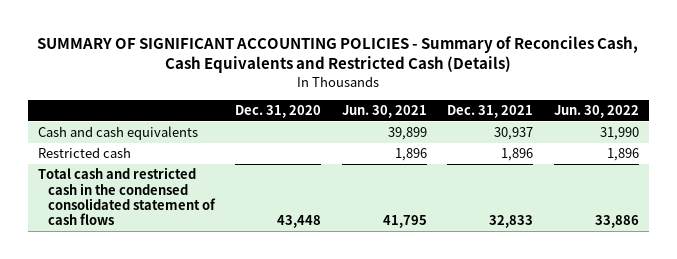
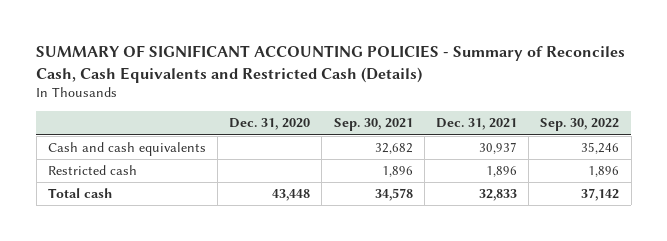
- | Dec. 31, 2020 | Jun. 30, 2021 | Dec. 31, 2021 | Jun. 30, 2022
+ | Dec. 31, 2020 | Sep. 30, 2021 | Dec. 31, 2021 | Sep. 30, 2022
- Total cash and restricted cash in the condensed consolidated statement of cash flows | 43,448 | 41,795 | 32,833 | 33,886
+ Total cash | 43,448 | 34,578 | 32,833 | 37,142

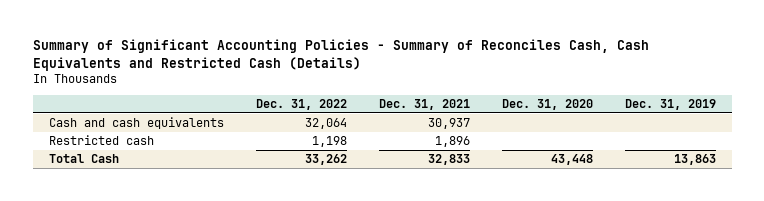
- SUMMARY OF SIGNIFICANT ACCOUNTING POLICIES - Summary of Reconciles Cash, Cash Equivalents and Restricted Cash (Details)
+ Summary of Significant Accounting Policies - Summary of Reconciles Cash, Cash Equivalents and Restricted Cash (Details)
- | Dec. 31, 2020 | Sep. 30, 2021 | Dec. 31, 2021 | Sep. 30, 2022
+ | Dec. 31, 2022 | Dec. 31, 2021 | Dec. 31, 2020 | Dec. 31, 2019
- Total cash | 43,448 | 34,578 | 32,833 | 37,142
+ Total Cash | 33,262 | 32,833 | 43,448 | 13,863

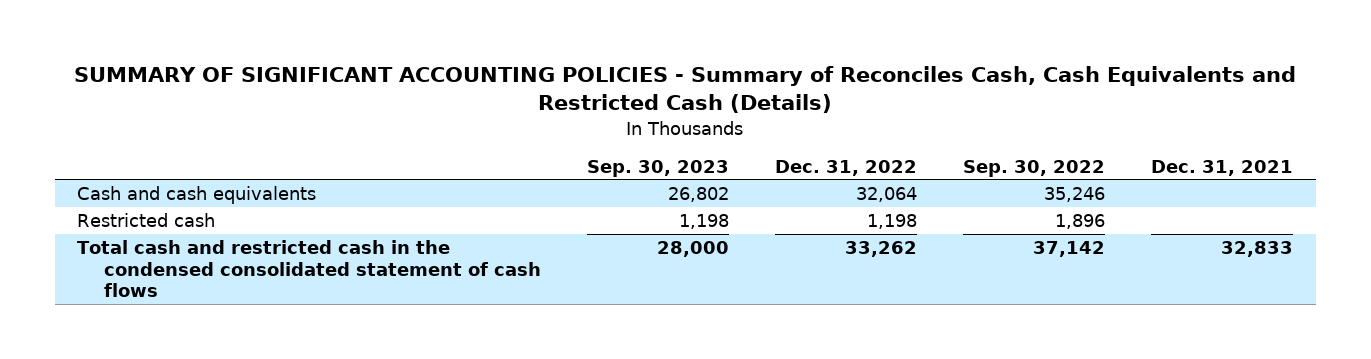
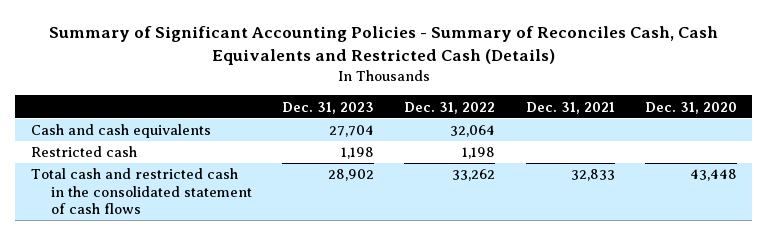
- SUMMARY OF SIGNIFICANT ACCOUNTING POLICIES - Summary of Reconciles Cash, Cash Equivalents and Restricted Cash (Details)
+ Summary of Significant Accounting Policies - Summary of Reconciles Cash, Cash Equivalents and Restricted Cash (Details)
- | Sep. 30, 2023 | Dec. 31, 2022 | Sep. 30, 2022 | Dec. 31, 2021
+ | Dec. 31, 2023 | Dec. 31, 2022 | Dec. 31, 2021 | Dec. 31, 2020
- Total cash and restricted cash in the condensed consolidated statement of cash flows | 28,000 | 33,262 | 37,142 | 32,833
+ Total cash and restricted cash in the consolidated statement of cash flows | 28,902 | 33,262 | 32,833 | 43,448

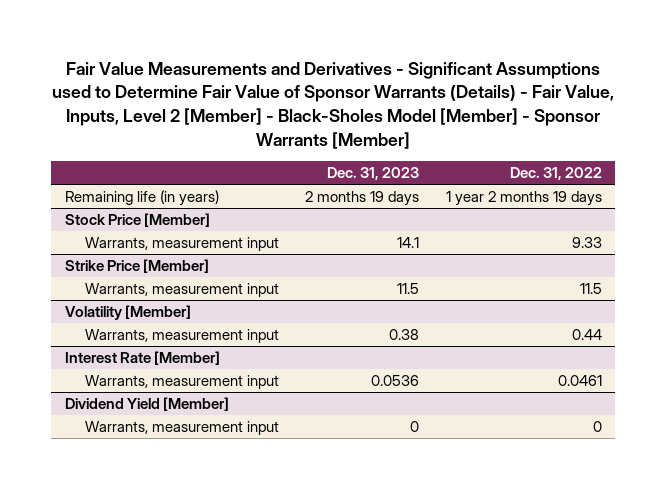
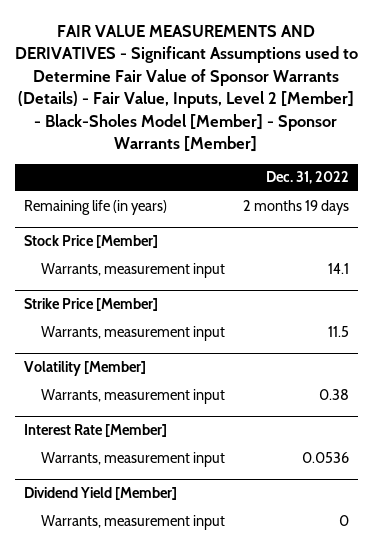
- Fair Value Measurements and Derivatives - Significant Assumptions used to Determine Fair Value of Sponsor Warrants (Details) - Fair Value, Inputs, Level 2 [Member] - Black-Sholes Model [Member] - Sponsor Warrants [Member]
+ FAIR VALUE MEASUREMENTS AND DERIVATIVES - Significant Assumptions used to Determine Fair Value of Sponsor Warrants (Details) - Fair Value, Inputs, Level 2 [Member] - Black-Sholes Model [Member] - Sponsor Warrants [Member]
- | Dec. 31, 2023 | Dec. 31, 2022
+ | Dec. 31, 2022
- Remaining life (in years) | 2 months 19 days | 1 year 2 months 19 days
+ Remaining life (in years) | 2 months 19 days
@ Stock Price [Member]
- Warrants, measurement input | 14.1 | 9.33
+ Warrants, measurement input | 14.1
@ Volatility [Member]
- Warrants, measurement input | 0.38 | 0.44
+ Warrants, measurement input | 0.38
@ Interest Rate [Member]
- Warrants, measurement input | 0.0536 | 0.0461
+ Warrants, measurement input | 0.0536

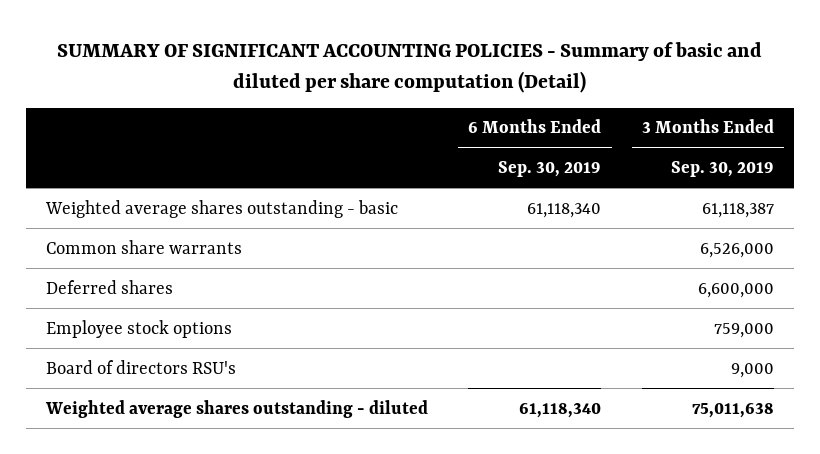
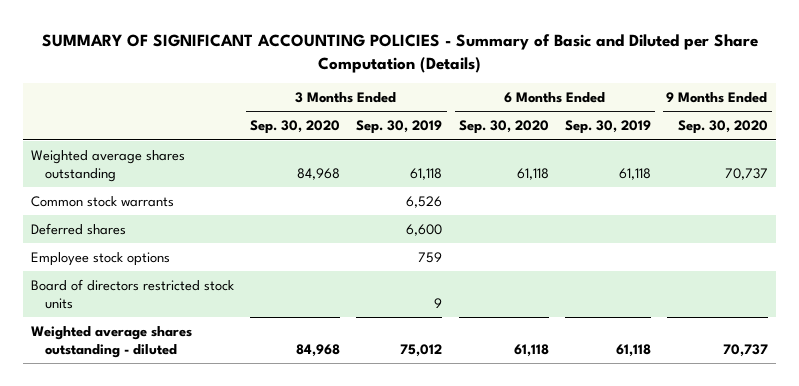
- SUMMARY OF SIGNIFICANT ACCOUNTING POLICIES - Summary of basic and diluted per share computation (Detail)
+ SUMMARY OF SIGNIFICANT ACCOUNTING POLICIES - Summary of Basic and Diluted per Share Computation (Details)
- | 6 Months Ended Sep. 30, 2019 | 3 Months Ended Sep. 30, 2019
+ | 3 Months Ended Sep. 30, 2020 | 3 Months Ended Sep. 30, 2019 | 6 Months Ended Sep. 30, 2020 | 6 Months Ended Sep. 30, 2019 | 9 Months Ended Sep. 30, 2020
- Weighted average shares outstanding - basic | 61,118,340 | 61,118,387
- Common share warrants | | 6,526,000
- Deferred shares | | 6,600,000
- Employee stock options | | 759,000
- Board of directors RSU's | | 9,000
- Weighted average shares outstanding - diluted | 61,118,340 | 75,011,638
+ Weighted average shares outstanding | 84,968 | 61,118 | 61,118 | 61,118 | 70,737
+ Common stock warrants | | 6,526 | | |
+ Deferred shares | | 6,600 | | |
+ Employee stock options | | 759 | | |
+ Board of directors restricted stock units | | 9 | | |
+ Weighted average shares outstanding - diluted | 84,968 | 75,012 | 61,118 | 61,118 | 70,737

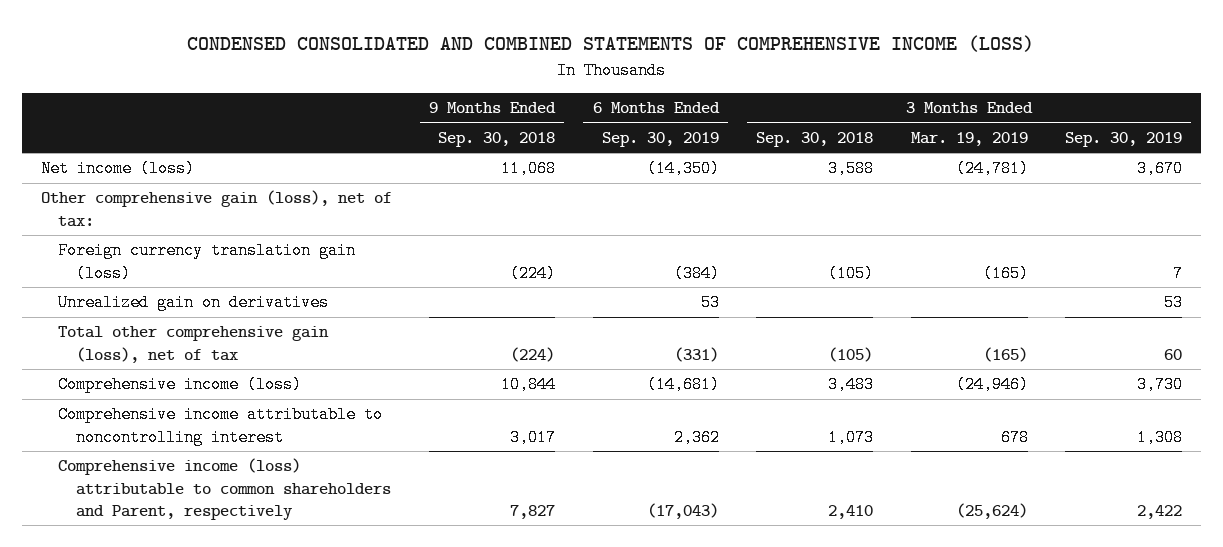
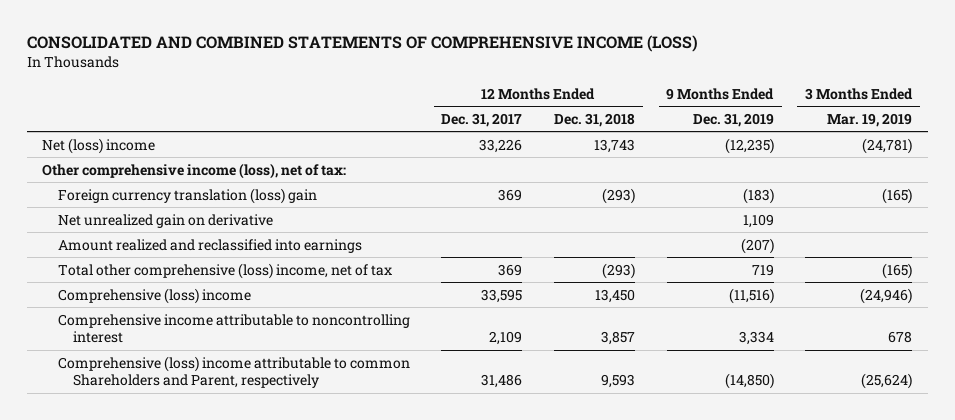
- CONDENSED CONSOLIDATED AND COMBINED STATEMENTS OF COMPREHENSIVE INCOME (LOSS)
+ CONSOLIDATED AND COMBINED STATEMENTS OF COMPREHENSIVE INCOME (LOSS)
- | 9 Months Ended Sep. 30, 2018 | 6 Months Ended Sep. 30, 2019 | 3 Months Ended Sep. 30, 2018 | 3 Months Ended Mar. 19, 2019 | 3 Months Ended Sep. 30, 2019
+ | 12 Months Ended Dec. 31, 2017 | 12 Months Ended Dec. 31, 2018 | 9 Months Ended Dec. 31, 2019 | 3 Months Ended Mar. 19, 2019
- Net income (loss) | 11,068 | (14,350) | 3,588 | (24,781) | 3,670
- Other comprehensive gain (loss), net of tax:
- Foreign currency translation gain (loss) | (224) | (384) | (105) | (165) | 7
- Unrealized gain on derivatives | | 53 | | | 53
- Total other comprehensive gain (loss), net of tax | (224) | (331) | (105) | (165) | 60
- Comprehensive income (loss) | 10,844 | (14,681) | 3,483 | (24,946) | 3,730
+ Net (loss) income | 33,226 | 13,743 | (12,235) | (24,781)
+ Other comprehensive income (loss), net of tax:
+ Foreign currency translation (loss) gain | 369 | (293) | (183) | (165)
+ Net unrealized gain on derivative | | | 1,109 |
+ Amount realized and reclassified into earnings | | | (207) |
+ Total other comprehensive (loss) income, net of tax | 369 | (293) | 719 | (165)
+ Comprehensive (loss) income | 33,595 | 13,450 | (11,516) | (24,946)
- Comprehensive income (loss) attributable to common shareholders and Parent, respectively | 7,827 | (17,043) | 2,410 | (25,624) | 2,422
+ Comprehensive (loss) income attributable to common Shareholders and Parent, respectively | 31,486 | 9,593 | (14,850) | (25,624)

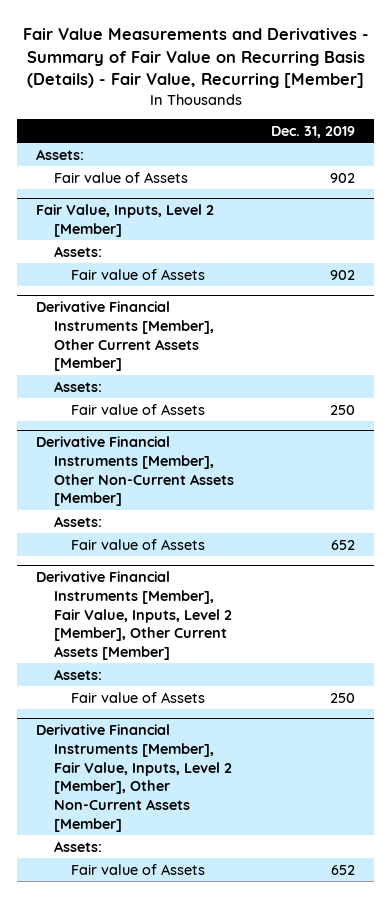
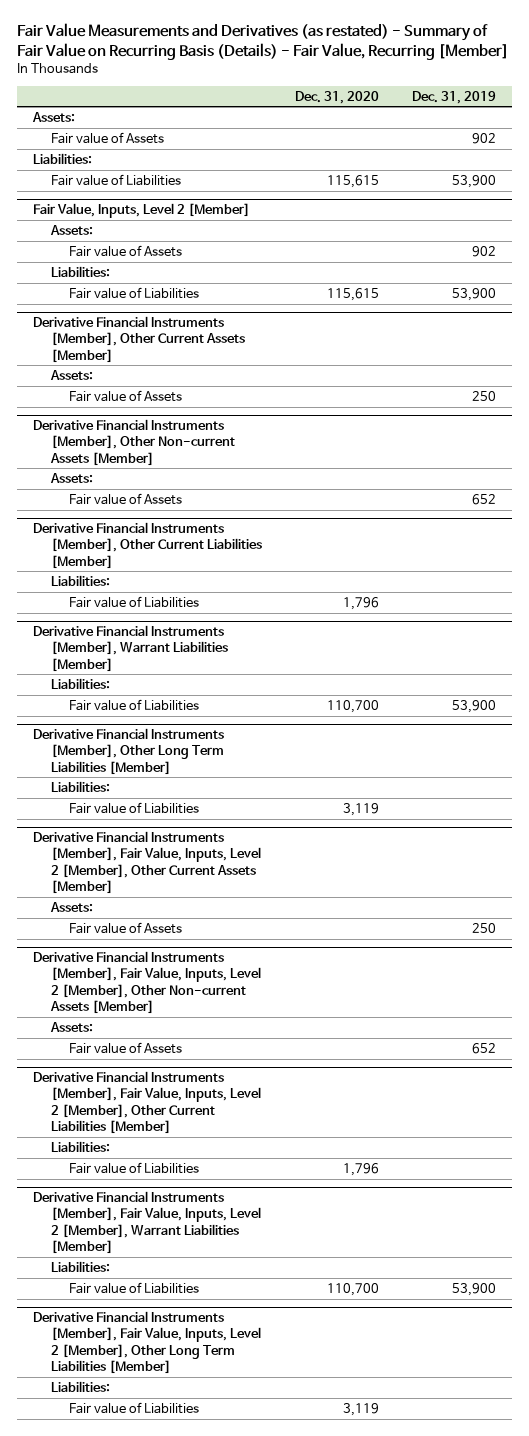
- Fair Value Measurements and Derivatives - Summary of Fair Value on Recurring Basis (Details) - Fair Value, Recurring [Member]
+ Fair Value Measurements and Derivatives (as restated) - Summary of Fair Value on Recurring Basis (Details) - Fair Value, Recurring [Member]
- | Dec. 31, 2019
+ | Dec. 31, 2020 | Dec. 31, 2019
+ Liabilities:
+ Fair value of Liabilities | 115,615 | 53,900
@ Fair Value, Inputs, Level 2 [Member]
+ Liabilities:
+ Fair value of Liabilities | 115,615 | 53,900
- Derivative Financial Instruments [Member], Other Non-Current Assets [Member]
+ Derivative Financial Instruments [Member], Other Non-current Assets [Member]
+ Derivative Financial Instruments [Member], Other Current Liabilities [Member]
+ Liabilities:
+ Fair value of Liabilities | 1,796 |
+ Derivative Financial Instruments [Member], Warrant Liabilities [Member]
+ Liabilities:
+ Fair value of Liabilities | 110,700 | 53,900
+ Derivative Financial Instruments [Member], Other Long Term Liabilities [Member]
+ Liabilities:
+ Fair value of Liabilities | 3,119 |
- Derivative Financial Instruments [Member], Fair Value, Inputs, Level 2 [Member], Other Non-Current Assets [Member]
+ Derivative Financial Instruments [Member], Fair Value, Inputs, Level 2 [Member], Other Non-current Assets [Member]
+ Derivative Financial Instruments [Member], Fair Value, Inputs, Level 2 [Member], Other Current Liabilities [Member]
+ Liabilities:
+ Fair value of Liabilities | 1,796 |
+ Derivative Financial Instruments [Member], Fair Value, Inputs, Level 2 [Member], Warrant Liabilities [Member]
+ Liabilities:
+ Fair value of Liabilities | 110,700 | 53,900
+ Derivative Financial Instruments [Member], Fair Value, Inputs, Level 2 [Member], Other Long Term Liabilities [Member]
+ Liabilities:
+ Fair value of Liabilities | 3,119 |

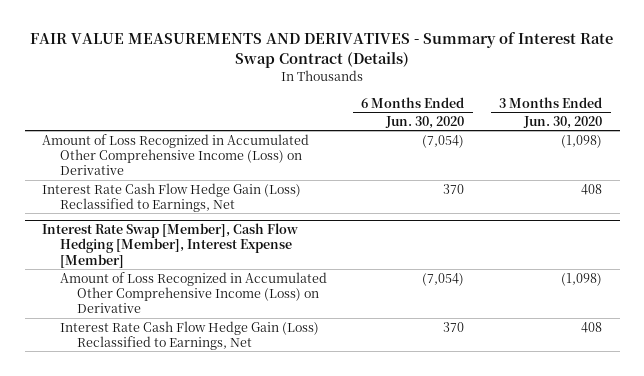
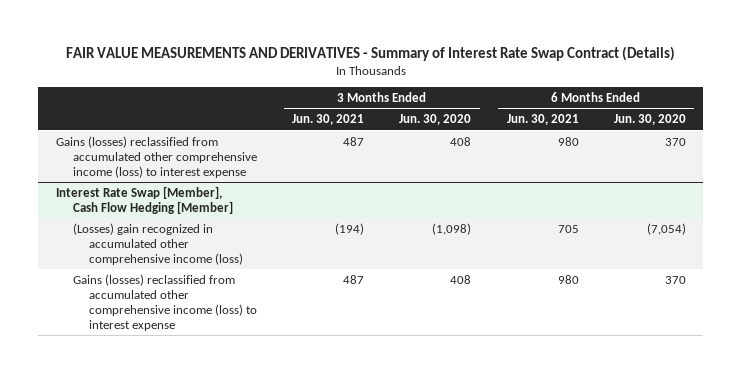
- | 6 Months Ended Jun. 30, 2020 | 3 Months Ended Jun. 30, 2020
+ | 3 Months Ended Jun. 30, 2021 | 3 Months Ended Jun. 30, 2020 | 6 Months Ended Jun. 30, 2021 | 6 Months Ended Jun. 30, 2020
- Amount of Loss Recognized in Accumulated Other Comprehensive Income (Loss) on Derivative | (7,054) | (1,098)
- Interest Rate Cash Flow Hedge Gain (Loss) Reclassified to Earnings, Net | 370 | 408
- Interest Rate Swap [Member], Cash Flow Hedging [Member], Interest Expense [Member]
- Amount of Loss Recognized in Accumulated Other Comprehensive Income (Loss) on Derivative | (7,054) | (1,098)
- Interest Rate Cash Flow Hedge Gain (Loss) Reclassified to Earnings, Net | 370 | 408
+ Gains (losses) reclassified from accumulated other comprehensive income (loss) to interest expense | 487 | 408 | 980 | 370
+ Interest Rate Swap [Member], Cash Flow Hedging [Member]
+ (Losses) gain recognized in accumulated other comprehensive income (loss) | (194) | (1,098) | 705 | (7,054)
+ Gains (losses) reclassified from accumulated other comprehensive income (loss) to interest expense | 487 | 408 | 980 | 370

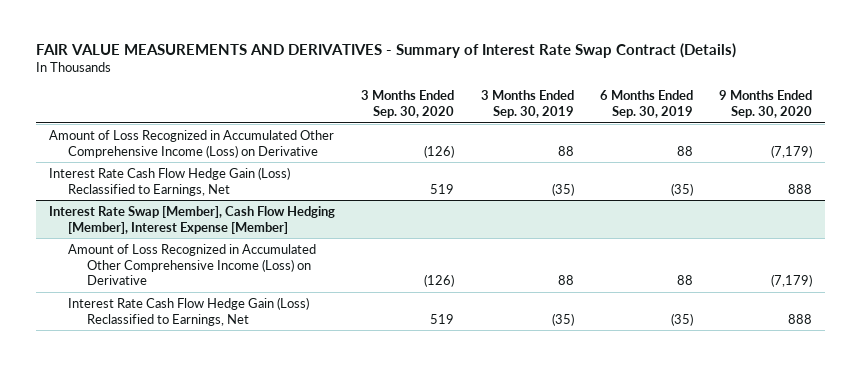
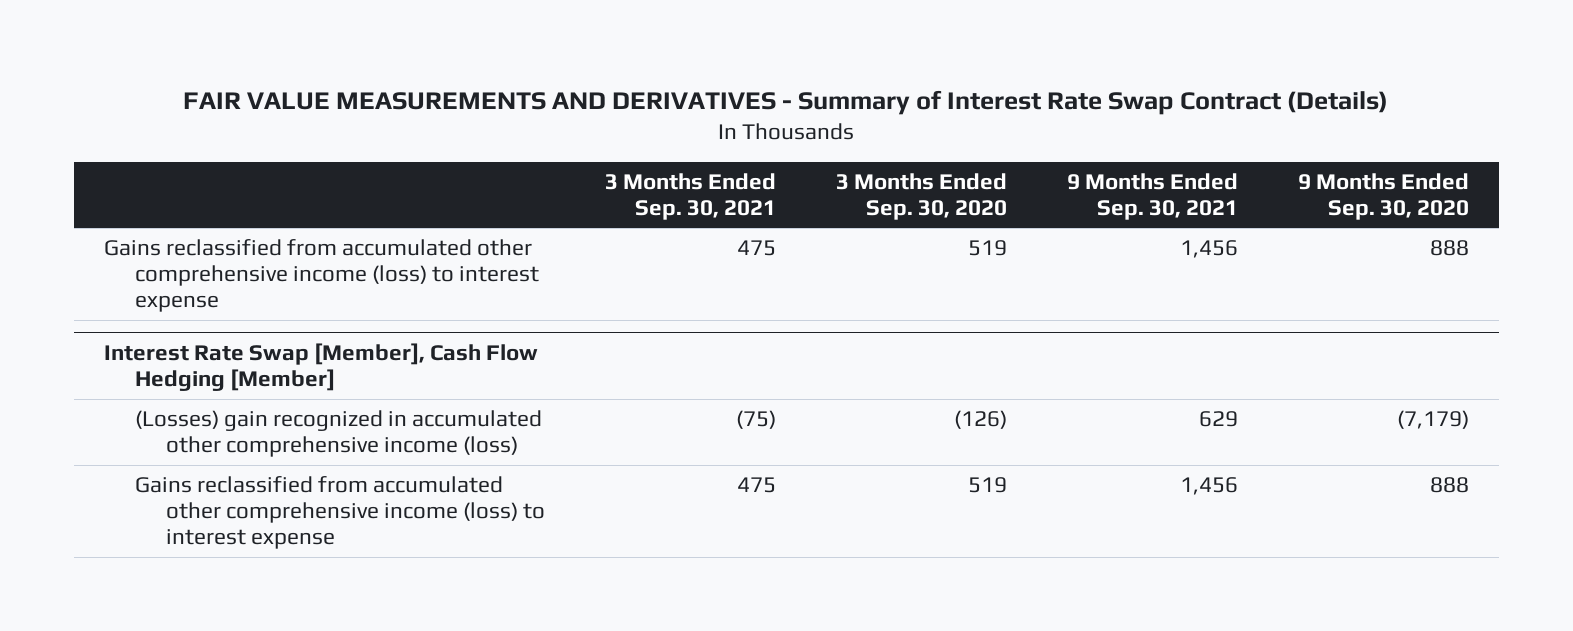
- | 3 Months Ended Sep. 30, 2020 | 3 Months Ended Sep. 30, 2019 | 6 Months Ended Sep. 30, 2019 | 9 Months Ended Sep. 30, 2020
+ | 3 Months Ended Sep. 30, 2021 | 3 Months Ended Sep. 30, 2020 | 9 Months Ended Sep. 30, 2021 | 9 Months Ended Sep. 30, 2020
- Amount of Loss Recognized in Accumulated Other Comprehensive Income (Loss) on Derivative | (126) | 88 | 88 | (7,179)
- Interest Rate Cash Flow Hedge Gain (Loss) Reclassified to Earnings, Net | 519 | (35) | (35) | 888
- Interest Rate Swap [Member], Cash Flow Hedging [Member], Interest Expense [Member]
- Amount of Loss Recognized in Accumulated Other Comprehensive Income (Loss) on Derivative | (126) | 88 | 88 | (7,179)
- Interest Rate Cash Flow Hedge Gain (Loss) Reclassified to Earnings, Net | 519 | (35) | (35) | 888
+ Gains reclassified from accumulated other comprehensive income (loss) to interest expense | 475 | 519 | 1,456 | 888
+ Interest Rate Swap [Member], Cash Flow Hedging [Member]
+ (Losses) gain recognized in accumulated other comprehensive income (loss) | (75) | (126) | 629 | (7,179)
+ Gains reclassified from accumulated other comprehensive income (loss) to interest expense | 475 | 519 | 1,456 | 888

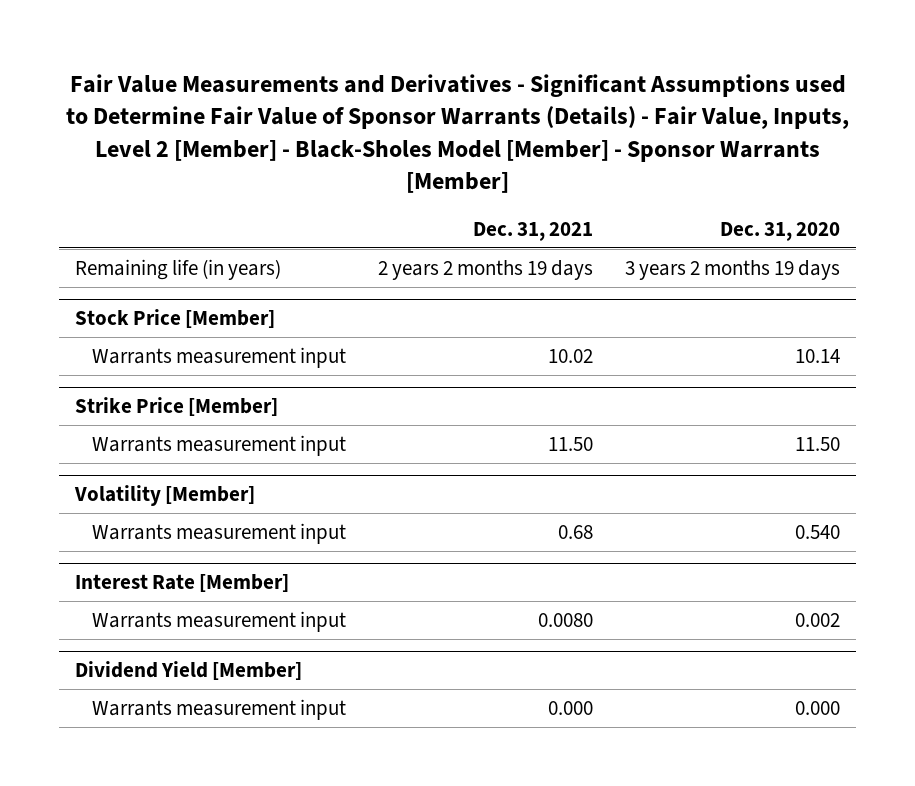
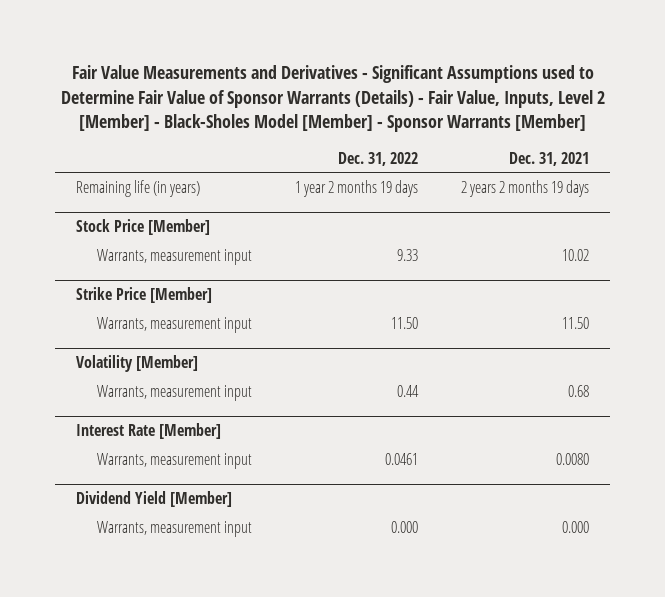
- | Dec. 31, 2021 | Dec. 31, 2020
+ | Dec. 31, 2022 | Dec. 31, 2021
@ Stock Price [Member]
- Warrants measurement input | 10.02 | 10.14
+ Warrants, measurement input | 9.33 | 10.02
@ Strike Price [Member]
- Warrants measurement input | 11.50 | 11.50
+ Warrants, measurement input | 11.50 | 11.50
@ Volatility [Member]
- Warrants measurement input | 0.68 | 0.540
+ Warrants, measurement input | 0.44 | 0.68
@ Interest Rate [Member]
- Warrants measurement input | 0.0080 | 0.002
+ Warrants, measurement input | 0.0461 | 0.0080
@ Dividend Yield [Member]
- Warrants measurement input | 0.000 | 0.000
+ Warrants, measurement input | 0.000 | 0.000

